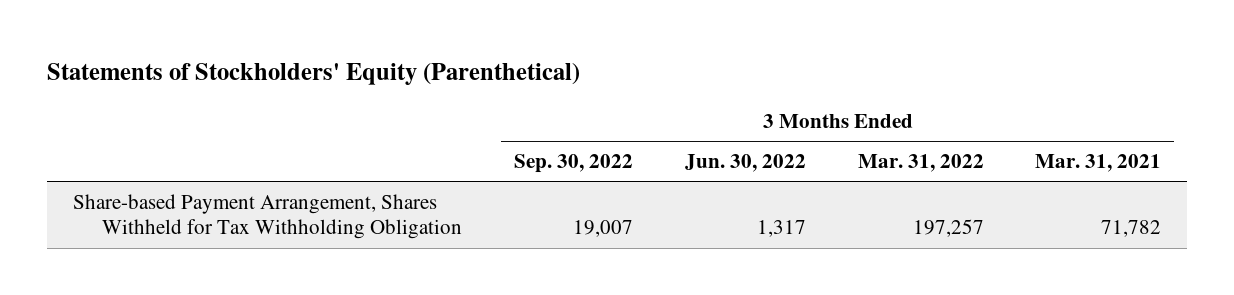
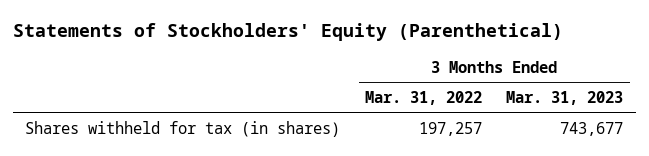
- | 3 Months Ended Sep. 30, 2022 | 3 Months Ended Jun. 30, 2022 | 3 Months Ended Mar. 31, 2022 | 3 Months Ended Mar. 31, 2021
+ | 3 Months Ended Mar. 31, 2022 | 3 Months Ended Mar. 31, 2023
- Share-based Payment Arrangement, Shares Withheld for Tax Withholding Obligation | 19,007 | 1,317 | 197,257 | 71,782
+ Shares withheld for tax (in shares) | 197,257 | 743,677

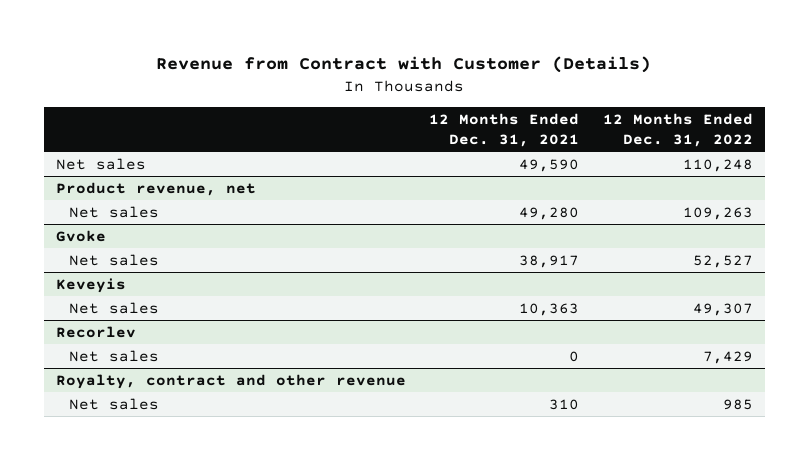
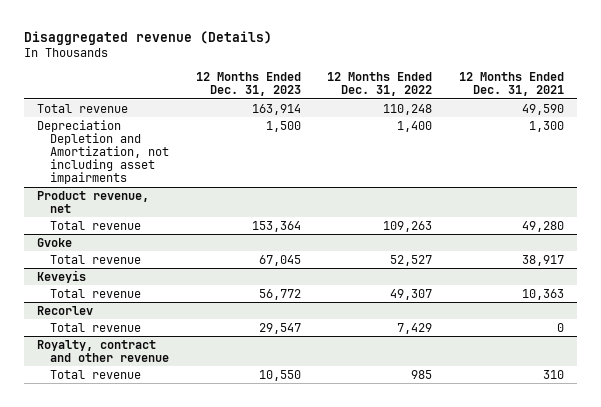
- Revenue from Contract with Customer (Details)
+ Disaggregated revenue (Details)
- | 12 Months Ended Dec. 31, 2021 | 12 Months Ended Dec. 31, 2022
+ | 12 Months Ended Dec. 31, 2023 | 12 Months Ended Dec. 31, 2022 | 12 Months Ended Dec. 31, 2021
- Net sales | 49,590 | 110,248
+ Total revenue | 163,914 | 110,248 | 49,590
+ Depreciation Depletion and Amortization, not including asset impairments | 1,500 | 1,400 | 1,300
@ Product revenue, net
- Net sales | 49,280 | 109,263
+ Total revenue | 153,364 | 109,263 | 49,280
@ Gvoke
- Net sales | 38,917 | 52,527
+ Total revenue | 67,045 | 52,527 | 38,917
@ Keveyis
- Net sales | 10,363 | 49,307
+ Total revenue | 56,772 | 49,307 | 10,363
@ Recorlev
- Net sales | 0 | 7,429
+ Total revenue | 29,547 | 7,429 | 0
@ Royalty, contract and other revenue
- Net sales | 310 | 985
+ Total revenue | 10,550 | 985 | 310

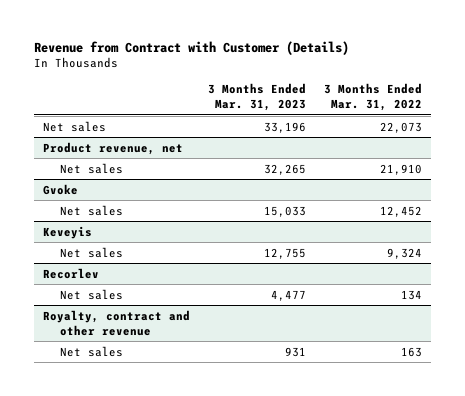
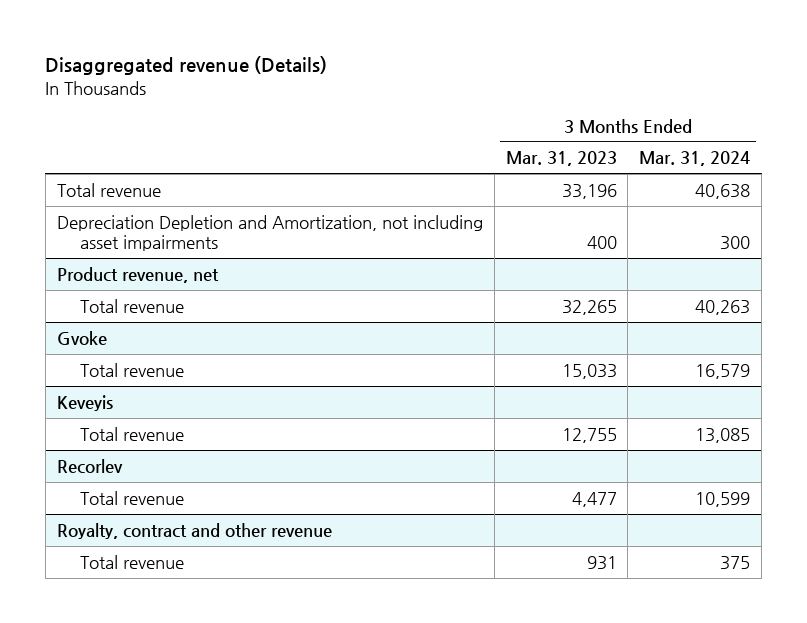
- Revenue from Contract with Customer (Details)
+ Disaggregated revenue (Details)
- | 3 Months Ended Mar. 31, 2023 | 3 Months Ended Mar. 31, 2022
+ | 3 Months Ended Mar. 31, 2023 | 3 Months Ended Mar. 31, 2024
- Net sales | 33,196 | 22,073
+ Total revenue | 33,196 | 40,638
+ Depreciation Depletion and Amortization, not including asset impairments | 400 | 300
@ Product revenue, net
- Net sales | 32,265 | 21,910
+ Total revenue | 32,265 | 40,263
@ Gvoke
- Net sales | 15,033 | 12,452
+ Total revenue | 15,033 | 16,579
@ Keveyis
- Net sales | 12,755 | 9,324
+ Total revenue | 12,755 | 13,085
@ Recorlev
- Net sales | 4,477 | 134
+ Total revenue | 4,477 | 10,599
@ Royalty, contract and other revenue
- Net sales | 931 | 163
+ Total revenue | 931 | 375

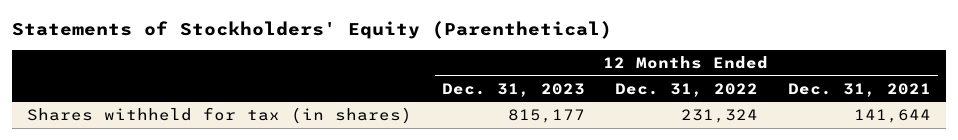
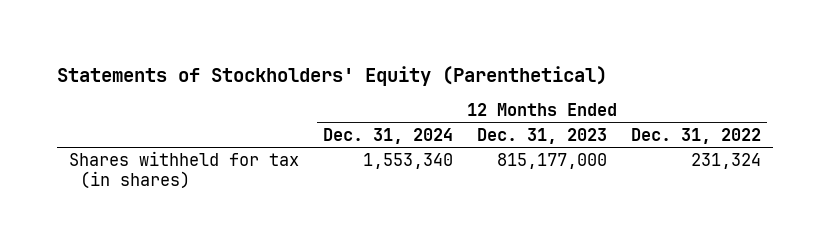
- | 12 Months Ended Dec. 31, 2023 | 12 Months Ended Dec. 31, 2022 | 12 Months Ended Dec. 31, 2021
+ | 12 Months Ended Dec. 31, 2024 | 12 Months Ended Dec. 31, 2023 | 12 Months Ended Dec. 31, 2022
- Shares withheld for tax (in shares) | 815,177 | 231,324 | 141,644
+ Shares withheld for tax (in shares) | 1,553,340 | 815,177,000 | 231,324

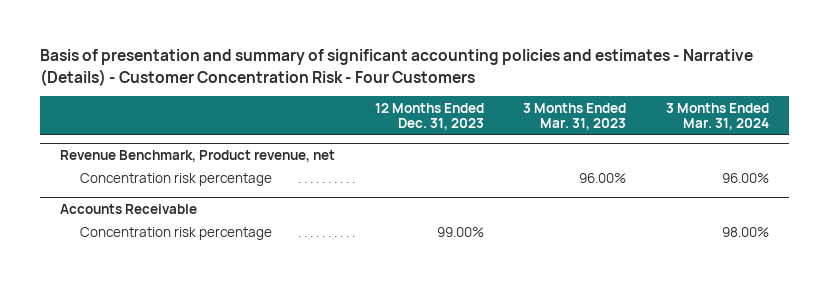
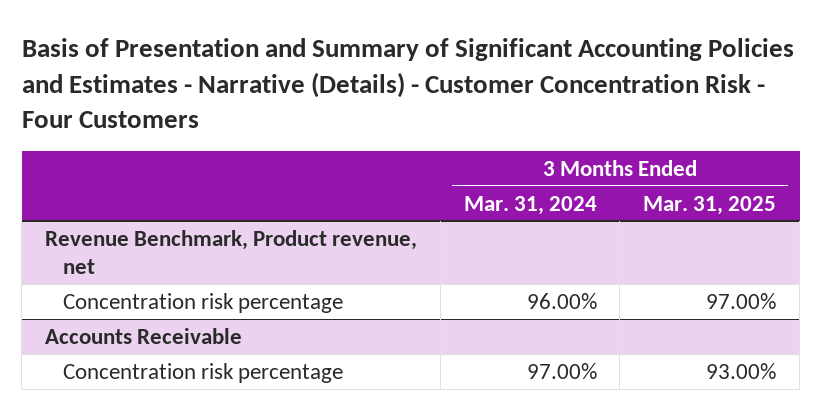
- Basis of presentation and summary of significant accounting policies and estimates - Narrative (Details) - Customer Concentration Risk - Four Customers
+ Basis of Presentation and Summary of Significant Accounting Policies and Estimates - Narrative (Details) - Customer Concentration Risk - Four Customers
- | 12 Months Ended Dec. 31, 2023 | 3 Months Ended Mar. 31, 2023 | 3 Months Ended Mar. 31, 2024
+ | 3 Months Ended Mar. 31, 2024 | 3 Months Ended Mar. 31, 2025
@ Accounts Receivable
- Concentration risk percentage | 99.00% | | 98.00%
+ Concentration risk percentage | 97.00% | 93.00%

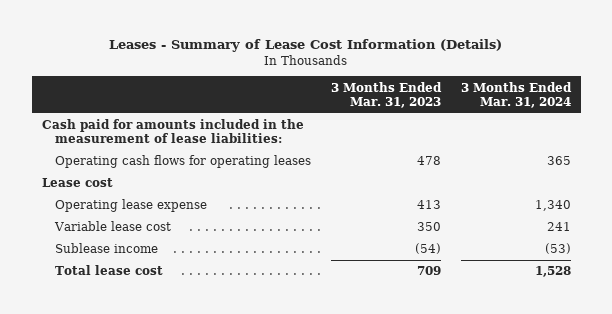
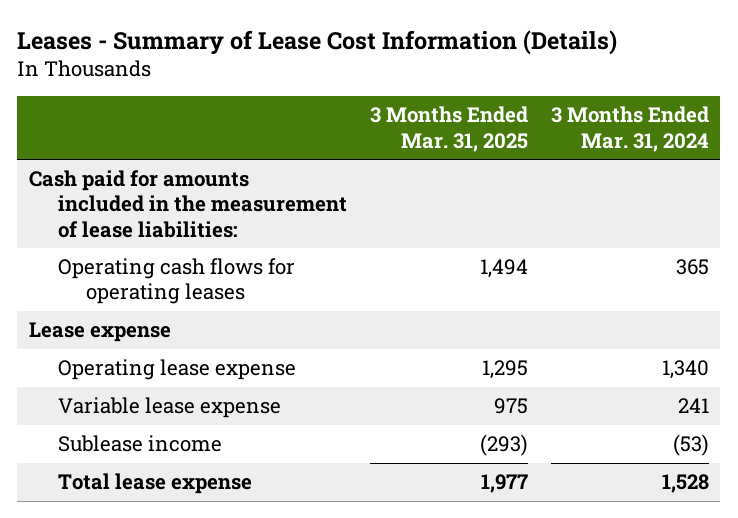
- | 3 Months Ended Mar. 31, 2023 | 3 Months Ended Mar. 31, 2024
+ | 3 Months Ended Mar. 31, 2025 | 3 Months Ended Mar. 31, 2024
- Lease cost
+ Lease expense
- Variable lease cost | 350 | 241
+ Variable lease expense | 975 | 241
- Total lease cost | 709 | 1,528
+ Total lease expense | 1,977 | 1,528

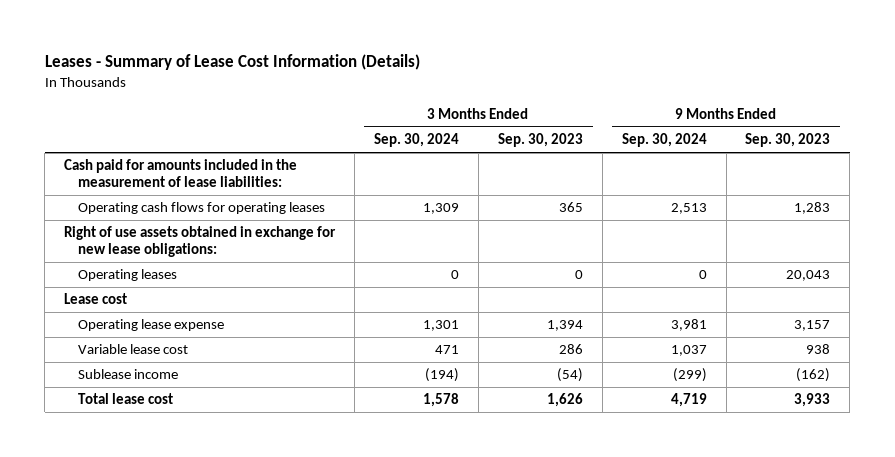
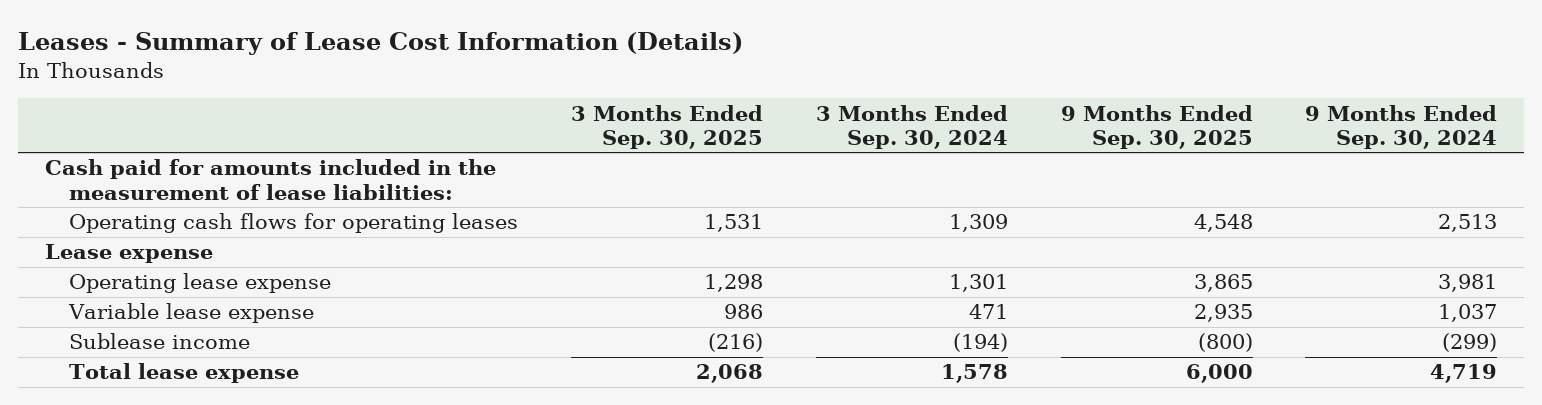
- | 3 Months Ended Sep. 30, 2024 | 3 Months Ended Sep. 30, 2023 | 9 Months Ended Sep. 30, 2024 | 9 Months Ended Sep. 30, 2023
+ | 3 Months Ended Sep. 30, 2025 | 3 Months Ended Sep. 30, 2024 | 9 Months Ended Sep. 30, 2025 | 9 Months Ended Sep. 30, 2024
- Right of use assets obtained in exchange for new lease obligations:
- Operating leases | 0 | 0 | 0 | 20,043
- Lease cost
+ Lease expense
- Variable lease cost | 471 | 286 | 1,037 | 938
+ Variable lease expense | 986 | 471 | 2,935 | 1,037
- Total lease cost | 1,578 | 1,626 | 4,719 | 3,933
+ Total lease expense | 2,068 | 1,578 | 6,000 | 4,719

